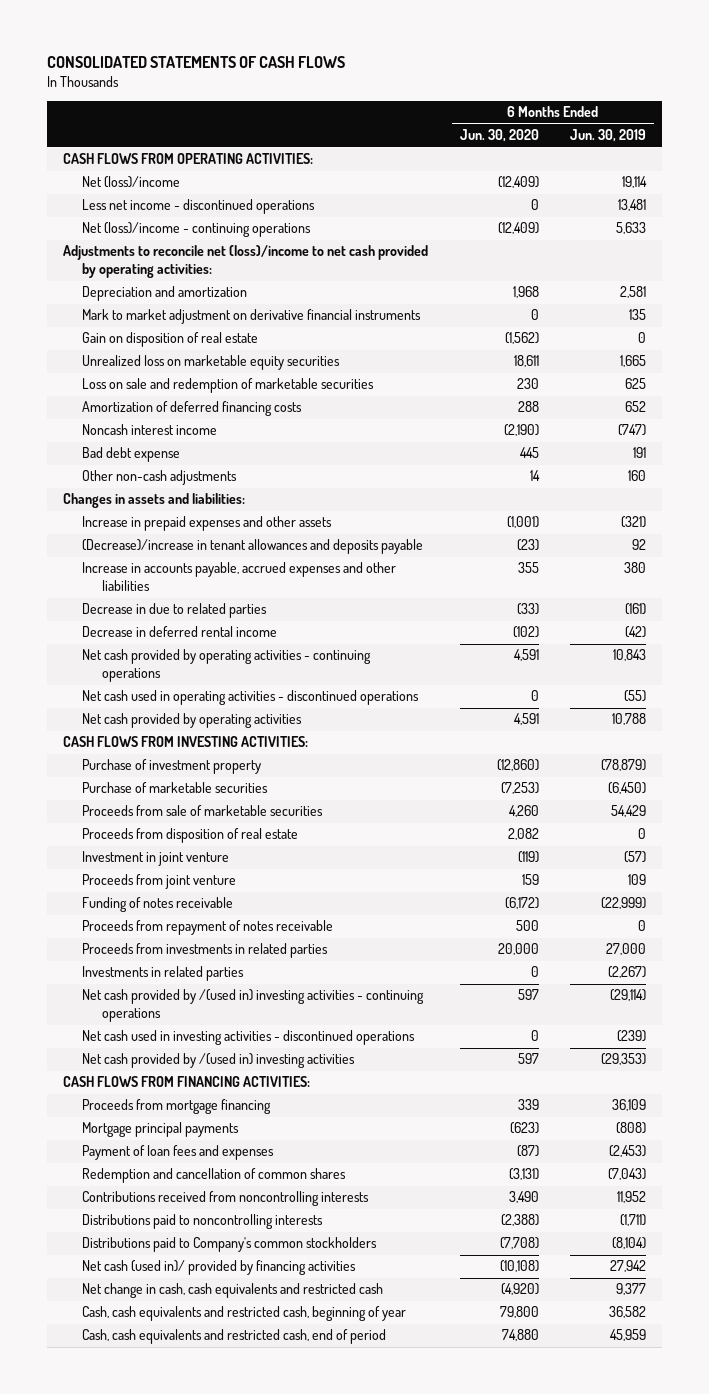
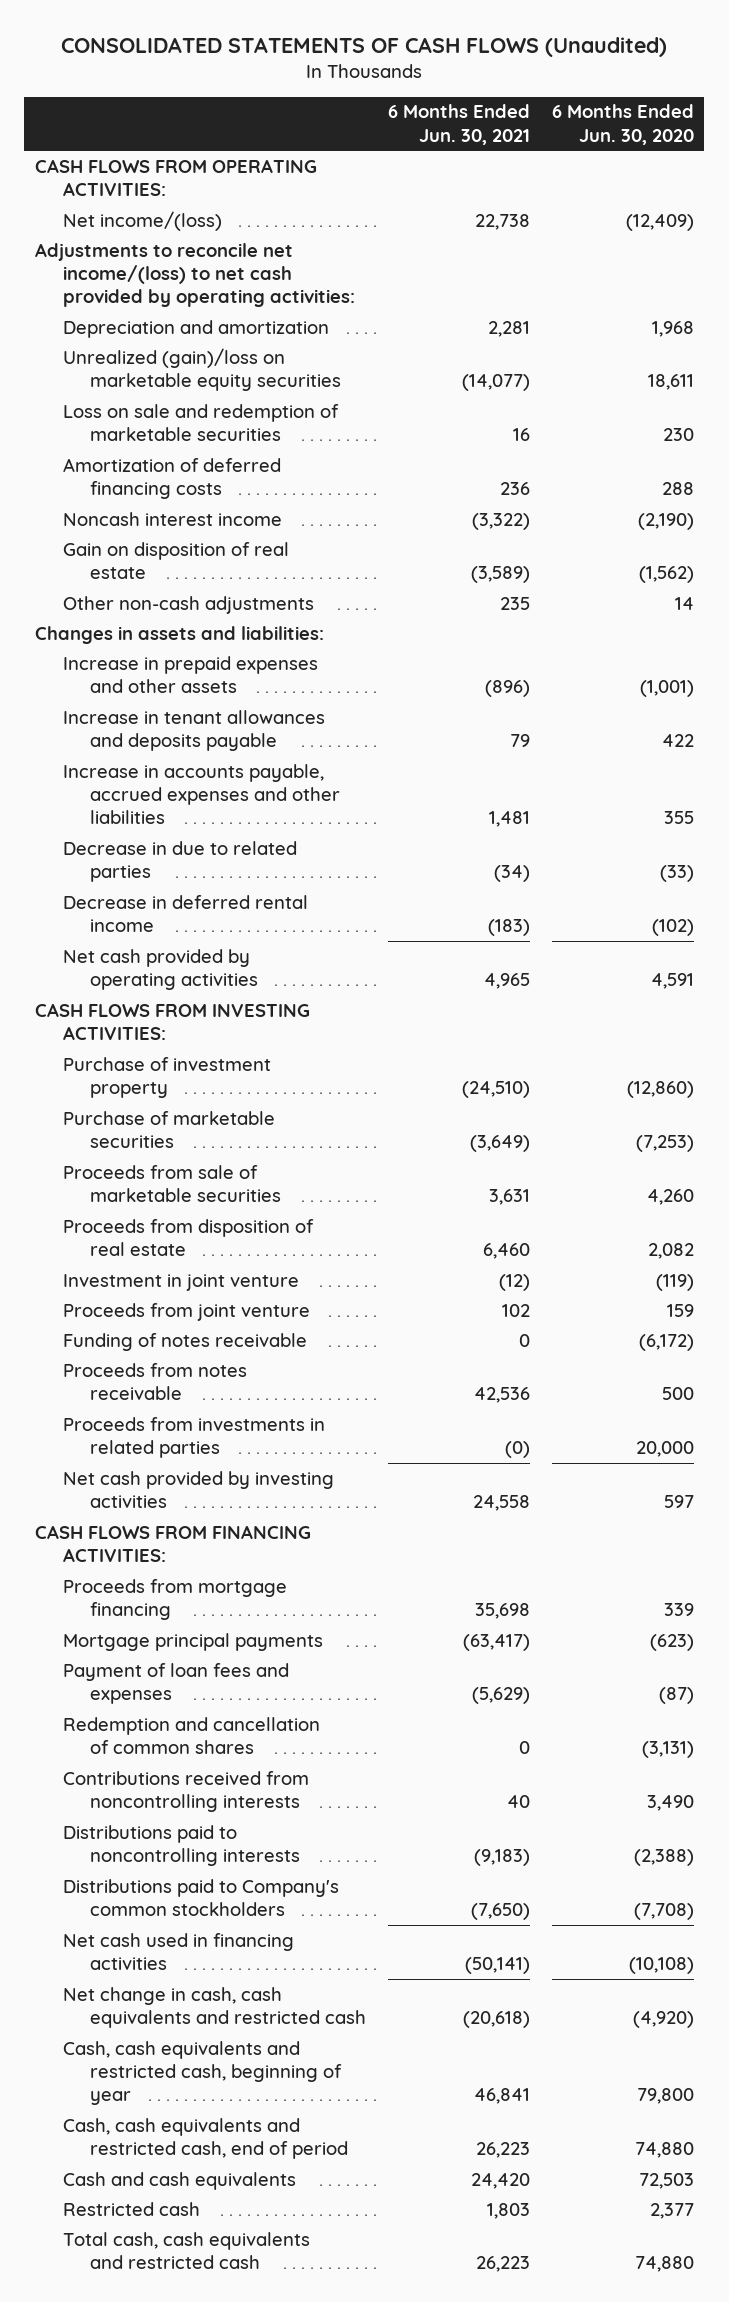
- CONSOLIDATED STATEMENTS OF CASH FLOWS
+ CONSOLIDATED STATEMENTS OF CASH FLOWS (Unaudited)
- | 6 Months Ended Jun. 30, 2020 | 6 Months Ended Jun. 30, 2019
+ | 6 Months Ended Jun. 30, 2021 | 6 Months Ended Jun. 30, 2020
- Net (loss)/income | (12,409) | 19,114
- Less net income - discontinued operations | 0 | 13,481
- Net (loss)/income - continuing operations | (12,409) | 5,633
- Adjustments to reconcile net (loss)/income to net cash provided by operating activities:
+ Net income/(loss) | 22,738 | (12,409)
+ Adjustments to reconcile net income/(loss) to net cash provided by operating activities:
- Mark to market adjustment on derivative financial instruments | 0 | 135
- Unrealized loss on marketable equity securities | 18,611 | 1,665
+ Unrealized (gain)/loss on marketable equity securities | (14,077) | 18,611
- Bad debt expense | 445 | 191
moved down: Gain on disposition of real estate | (3,589) | (1,562)
- (Decrease)/increase in tenant allowances and deposits payable | (23) | 92
+ Increase in tenant allowances and deposits payable | 79 | 422
- Net cash provided by operating activities - continuing operations | 4,591 | 10,843
- Net cash used in operating activities - discontinued operations | 0 | (55)
- Proceeds from repayment of notes receivable | 500 | 0
+ Proceeds from notes receivable | 42,536 | 500
- Investments in related parties | 0 | (2,267)
- Net cash provided by /(used in) investing activities - continuing operations | 597 | (29,114)
- Net cash used in investing activities - discontinued operations | 0 | (239)
- Net cash provided by /(used in) investing activities | 597 | (29,353)
+ Net cash provided by investing activities | 24,558 | 597
- Net cash (used in)/ provided by financing activities | (10,108) | 27,942
+ Net cash used in financing activities | (50,141) | (10,108)
+ Cash and cash equivalents | 24,420 | 72,503
+ Restricted cash | 1,803 | 2,377
+ Total cash, cash equivalents and restricted cash | 26,223 | 74,880

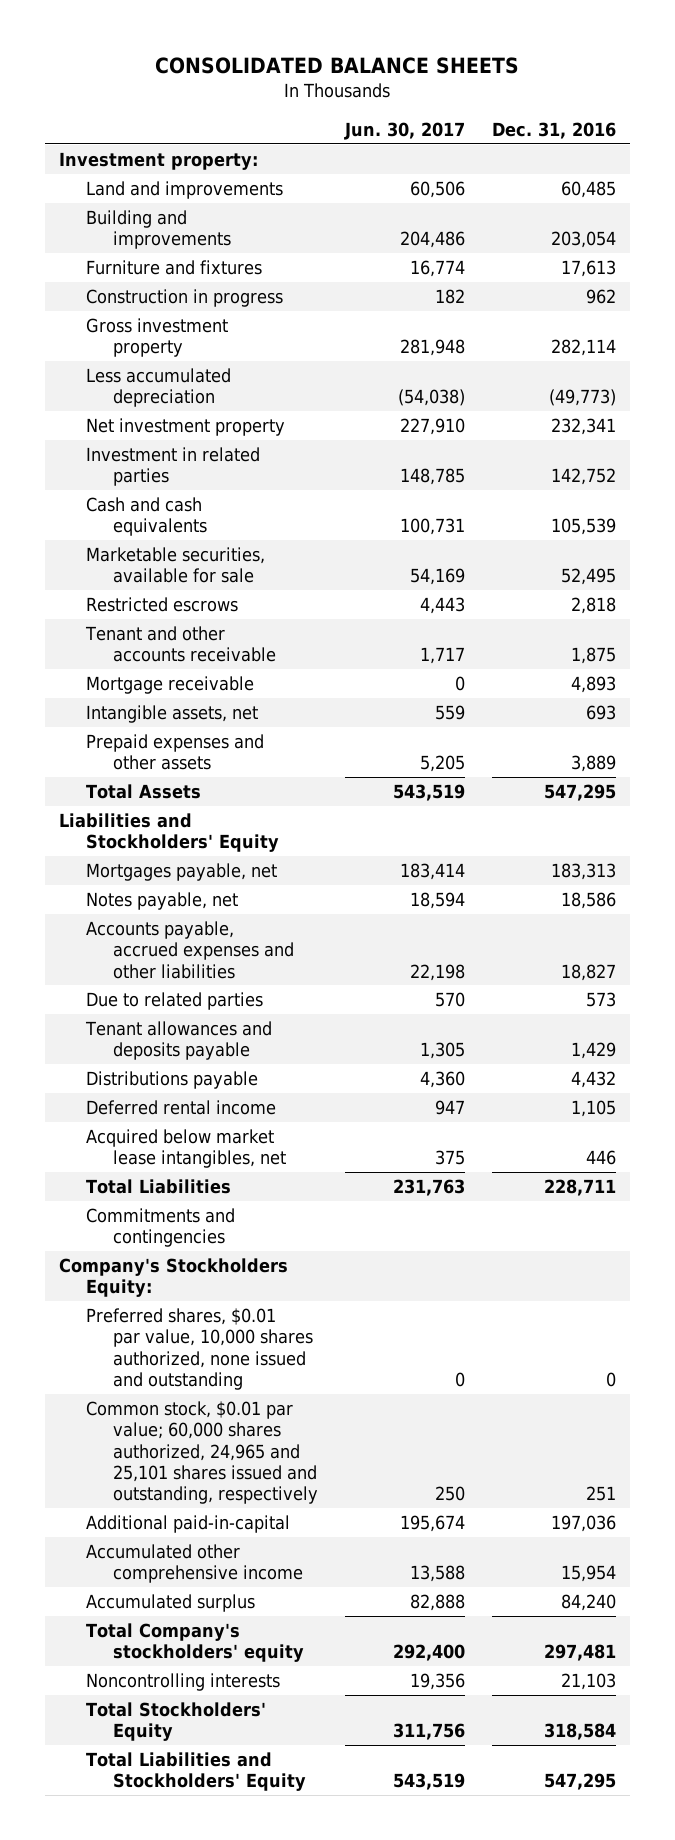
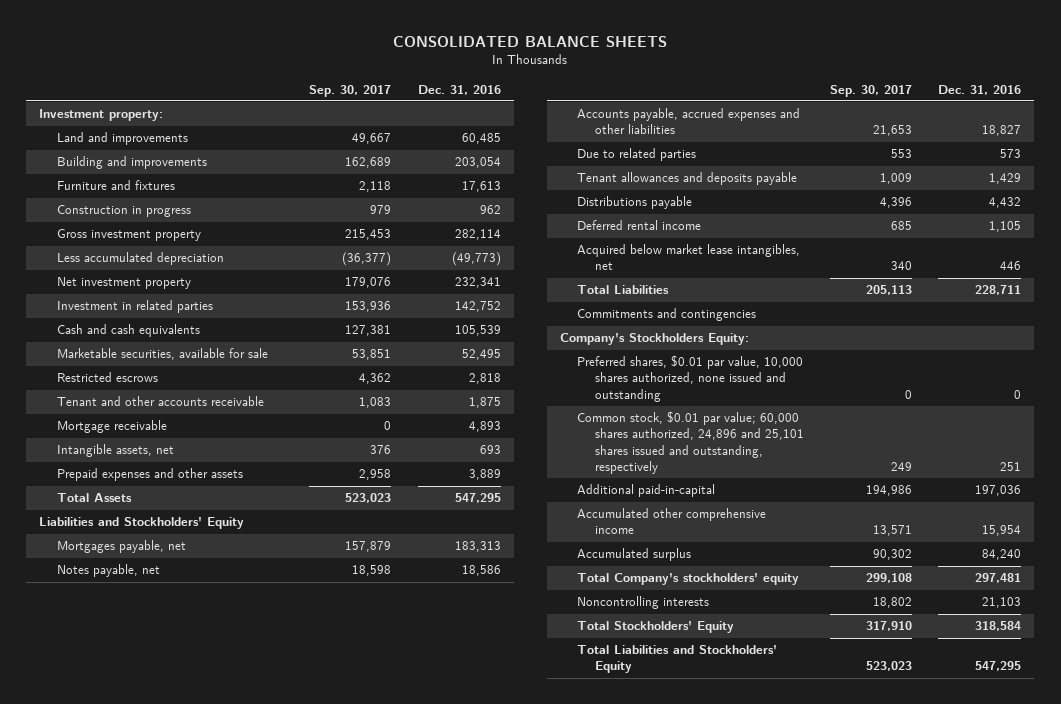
- | Jun. 30, 2017 | Dec. 31, 2016
+ | Sep. 30, 2017 | Dec. 31, 2016
- Common stock, $0.01 par value; 60,000 shares authorized, 24,965 and 25,101 shares issued and outstanding, respectively | 250 | 251
+ Common stock, $0.01 par value; 60,000 shares authorized, 24,896 and 25,101 shares issued and outstanding, respectively | 249 | 251

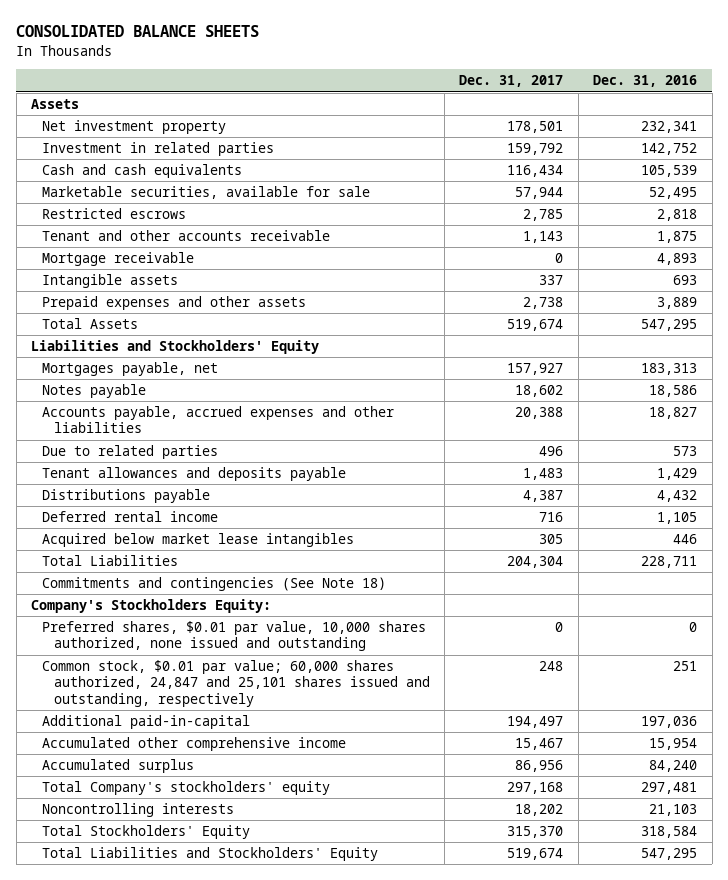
- | Sep. 30, 2017 | Dec. 31, 2016
+ | Dec. 31, 2017 | Dec. 31, 2016
- Investment property:
- Land and improvements | 49,667 | 60,485
- Building and improvements | 162,689 | 203,054
- Furniture and fixtures | 2,118 | 17,613
- Construction in progress | 979 | 962
- Gross investment property | 215,453 | 282,114
- Less accumulated depreciation | (36,377) | (49,773)
+ Assets
- Intangible assets, net | 376 | 693
+ Intangible assets | 337 | 693
- Notes payable, net | 18,598 | 18,586
+ Notes payable | 18,602 | 18,586
- Acquired below market lease intangibles, net | 340 | 446
+ Acquired below market lease intangibles | 305 | 446
- Commitments and contingencies
+ Commitments and contingencies (See Note 18)
- Common stock, $0.01 par value; 60,000 shares authorized, 24,896 and 25,101 shares issued and outstanding, respectively | 249 | 251
+ Common stock, $0.01 par value; 60,000 shares authorized, 24,847 and 25,101 shares issued and outstanding, respectively | 248 | 251

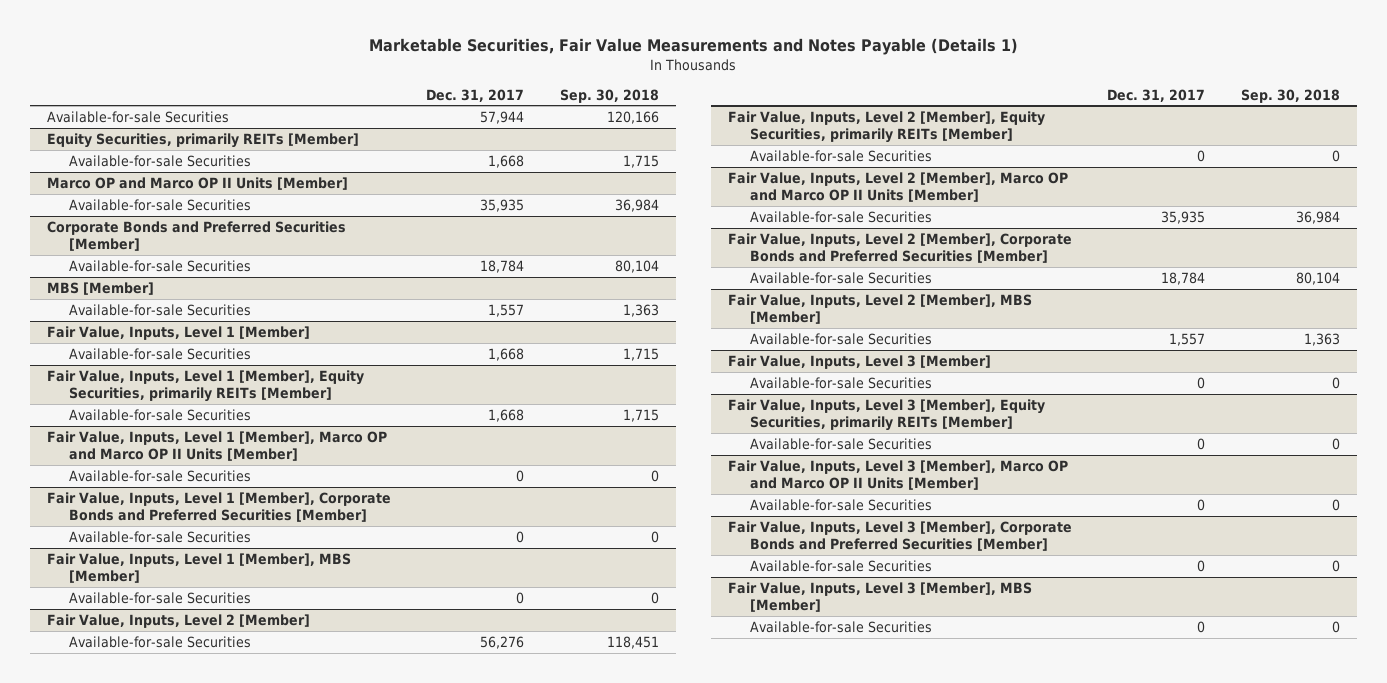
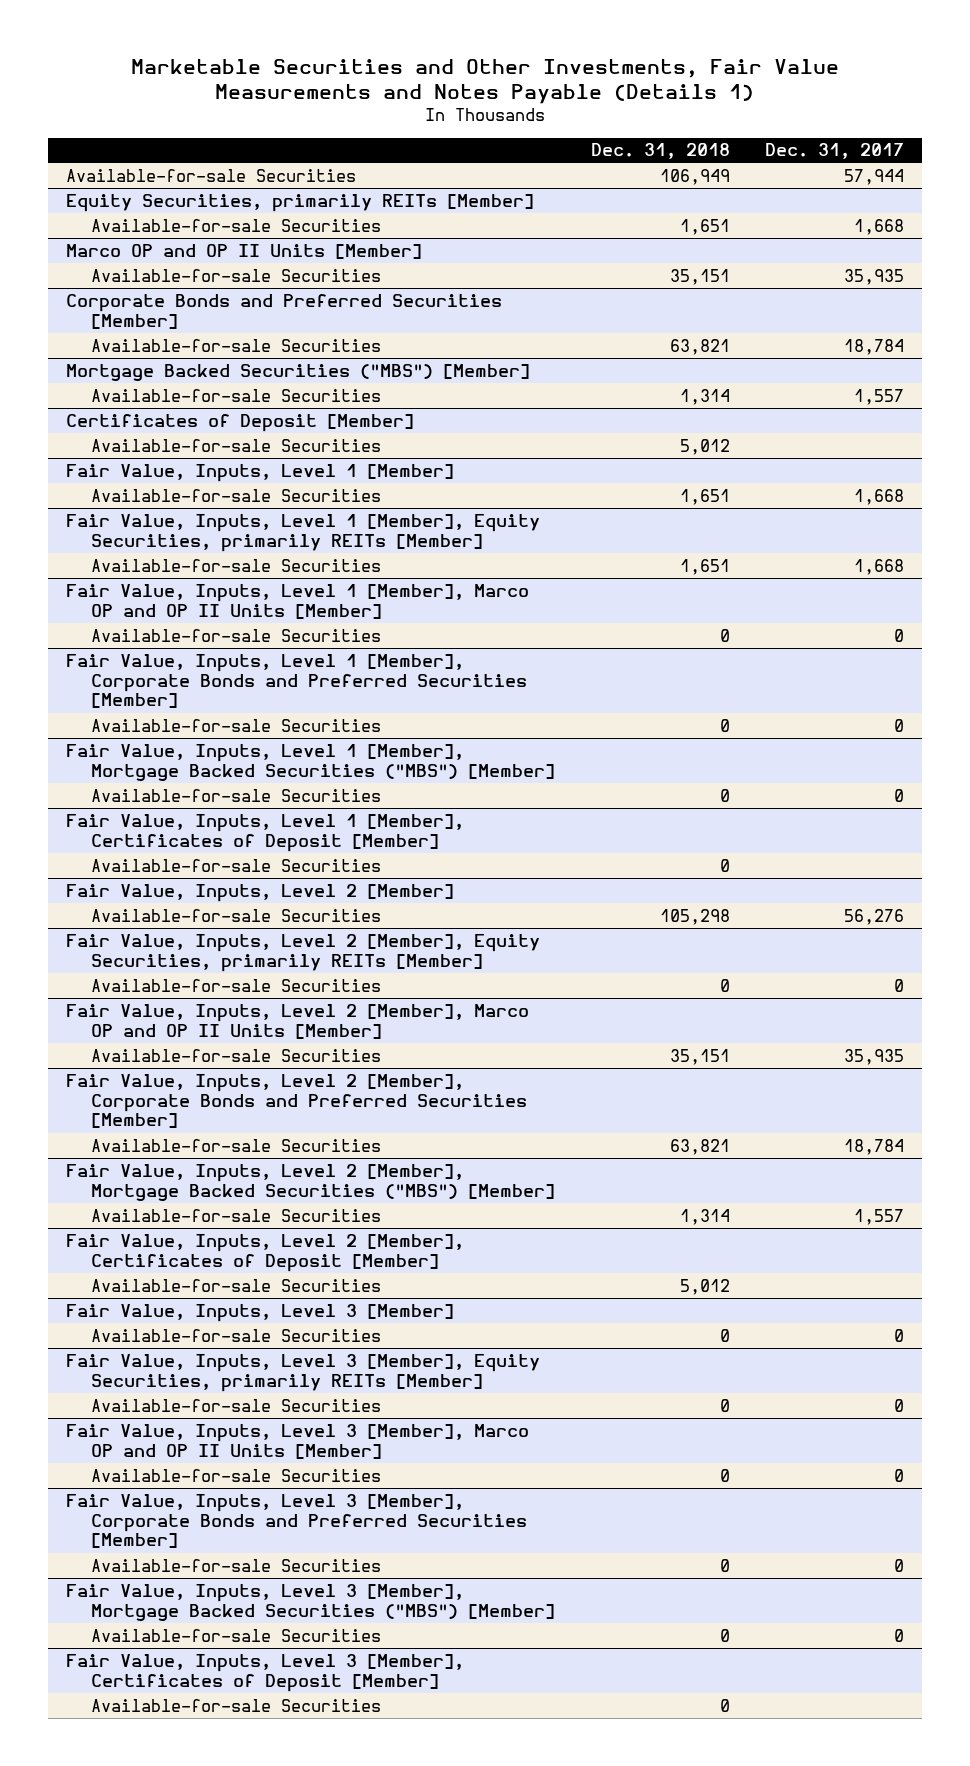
- Marketable Securities, Fair Value Measurements and Notes Payable (Details 1)
+ Marketable Securities and Other Investments, Fair Value Measurements and Notes Payable (Details 1)
- | Dec. 31, 2017 | Sep. 30, 2018
+ | Dec. 31, 2018 | Dec. 31, 2017
- Marco OP and Marco OP II Units [Member]
+ Marco OP and OP II Units [Member]
- MBS [Member]
+ Mortgage Backed Securities ("MBS") [Member]
+ Certificates of Deposit [Member]
+ Available-for-sale Securities | 5,012 |
- Fair Value, Inputs, Level 1 [Member], Marco OP and Marco OP II Units [Member]
+ Fair Value, Inputs, Level 1 [Member], Marco OP and OP II Units [Member]
- Fair Value, Inputs, Level 1 [Member], MBS [Member]
+ Fair Value, Inputs, Level 1 [Member], Mortgage Backed Securities ("MBS") [Member]
+ Fair Value, Inputs, Level 1 [Member], Certificates of Deposit [Member]
+ Available-for-sale Securities | 0 |
- Fair Value, Inputs, Level 2 [Member], Marco OP and Marco OP II Units [Member]
+ Fair Value, Inputs, Level 2 [Member], Marco OP and OP II Units [Member]
- Fair Value, Inputs, Level 2 [Member], MBS [Member]
+ Fair Value, Inputs, Level 2 [Member], Mortgage Backed Securities ("MBS") [Member]
+ Fair Value, Inputs, Level 2 [Member], Certificates of Deposit [Member]
+ Available-for-sale Securities | 5,012 |
- Fair Value, Inputs, Level 3 [Member], Marco OP and Marco OP II Units [Member]
+ Fair Value, Inputs, Level 3 [Member], Marco OP and OP II Units [Member]
- Fair Value, Inputs, Level 3 [Member], MBS [Member]
+ Fair Value, Inputs, Level 3 [Member], Mortgage Backed Securities ("MBS") [Member]
+ Fair Value, Inputs, Level 3 [Member], Certificates of Deposit [Member]
+ Available-for-sale Securities | 0 |

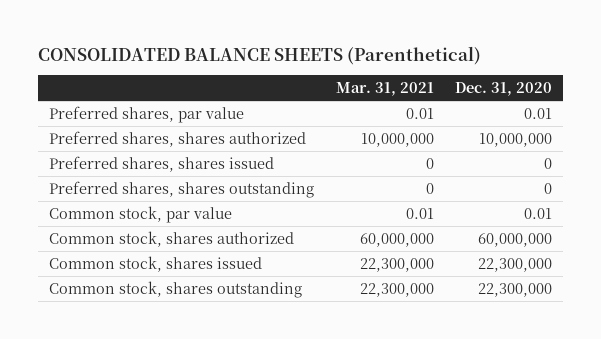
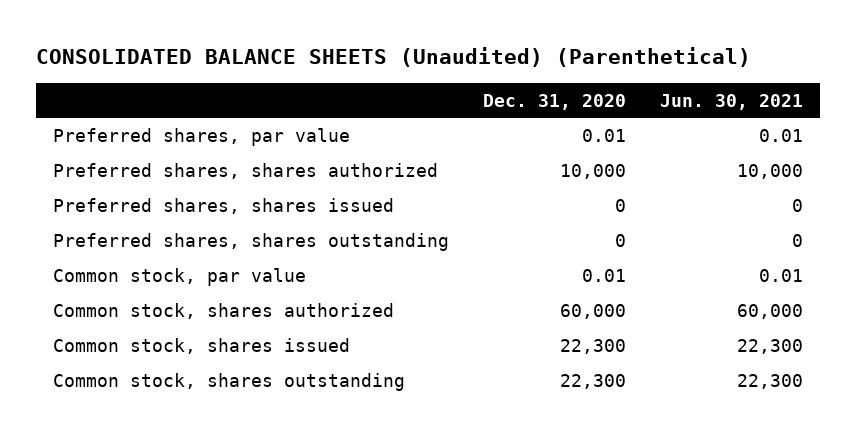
- CONSOLIDATED BALANCE SHEETS (Parenthetical)
+ CONSOLIDATED BALANCE SHEETS (Unaudited) (Parenthetical)
- | Mar. 31, 2021 | Dec. 31, 2020
+ | Dec. 31, 2020 | Jun. 30, 2021
- Preferred shares, shares authorized | 10,000,000 | 10,000,000
+ Preferred shares, shares authorized | 10,000 | 10,000
- Common stock, shares authorized | 60,000,000 | 60,000,000
- Common stock, shares issued | 22,300,000 | 22,300,000
- Common stock, shares outstanding | 22,300,000 | 22,300,000
+ Common stock, shares authorized | 60,000 | 60,000
+ Common stock, shares issued | 22,300 | 22,300
+ Common stock, shares outstanding | 22,300 | 22,300

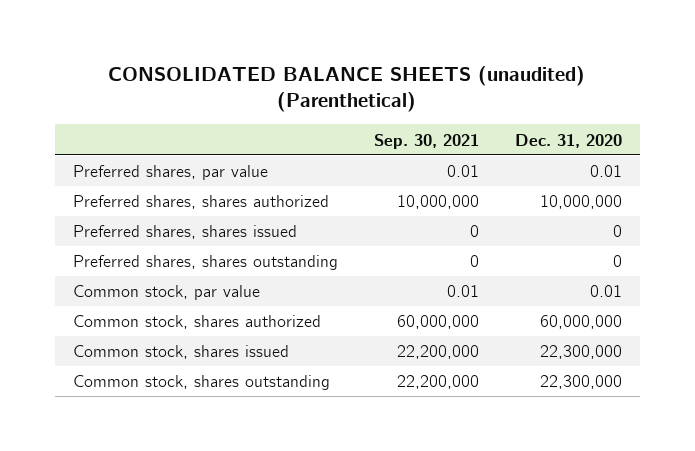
- CONSOLIDATED BALANCE SHEETS (Unaudited) (Parenthetical)
+ CONSOLIDATED BALANCE SHEETS (unaudited) (Parenthetical)
- | Dec. 31, 2020 | Jun. 30, 2021
+ | Sep. 30, 2021 | Dec. 31, 2020
- Preferred shares, shares authorized | 10,000 | 10,000
+ Preferred shares, shares authorized | 10,000,000 | 10,000,000
- Common stock, shares authorized | 60,000 | 60,000
- Common stock, shares issued | 22,300 | 22,300
- Common stock, shares outstanding | 22,300 | 22,300
+ Common stock, shares authorized | 60,000,000 | 60,000,000
+ Common stock, shares issued | 22,200,000 | 22,300,000
+ Common stock, shares outstanding | 22,200,000 | 22,300,000

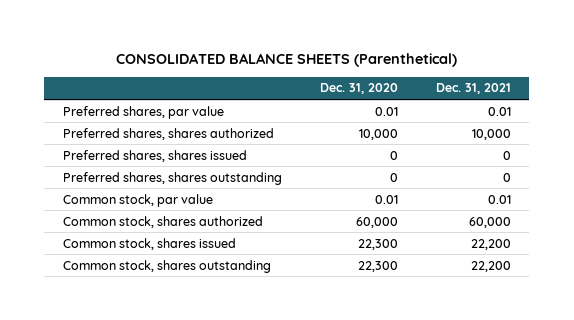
- CONSOLIDATED BALANCE SHEETS (unaudited) (Parenthetical)
+ CONSOLIDATED BALANCE SHEETS (Parenthetical)
- | Sep. 30, 2021 | Dec. 31, 2020
+ | Dec. 31, 2020 | Dec. 31, 2021
- Preferred shares, shares authorized | 10,000,000 | 10,000,000
+ Preferred shares, shares authorized | 10,000 | 10,000
- Common stock, shares authorized | 60,000,000 | 60,000,000
- Common stock, shares issued | 22,200,000 | 22,300,000
- Common stock, shares outstanding | 22,200,000 | 22,300,000
+ Common stock, shares authorized | 60,000 | 60,000
+ Common stock, shares issued | 22,300 | 22,200
+ Common stock, shares outstanding | 22,300 | 22,200

